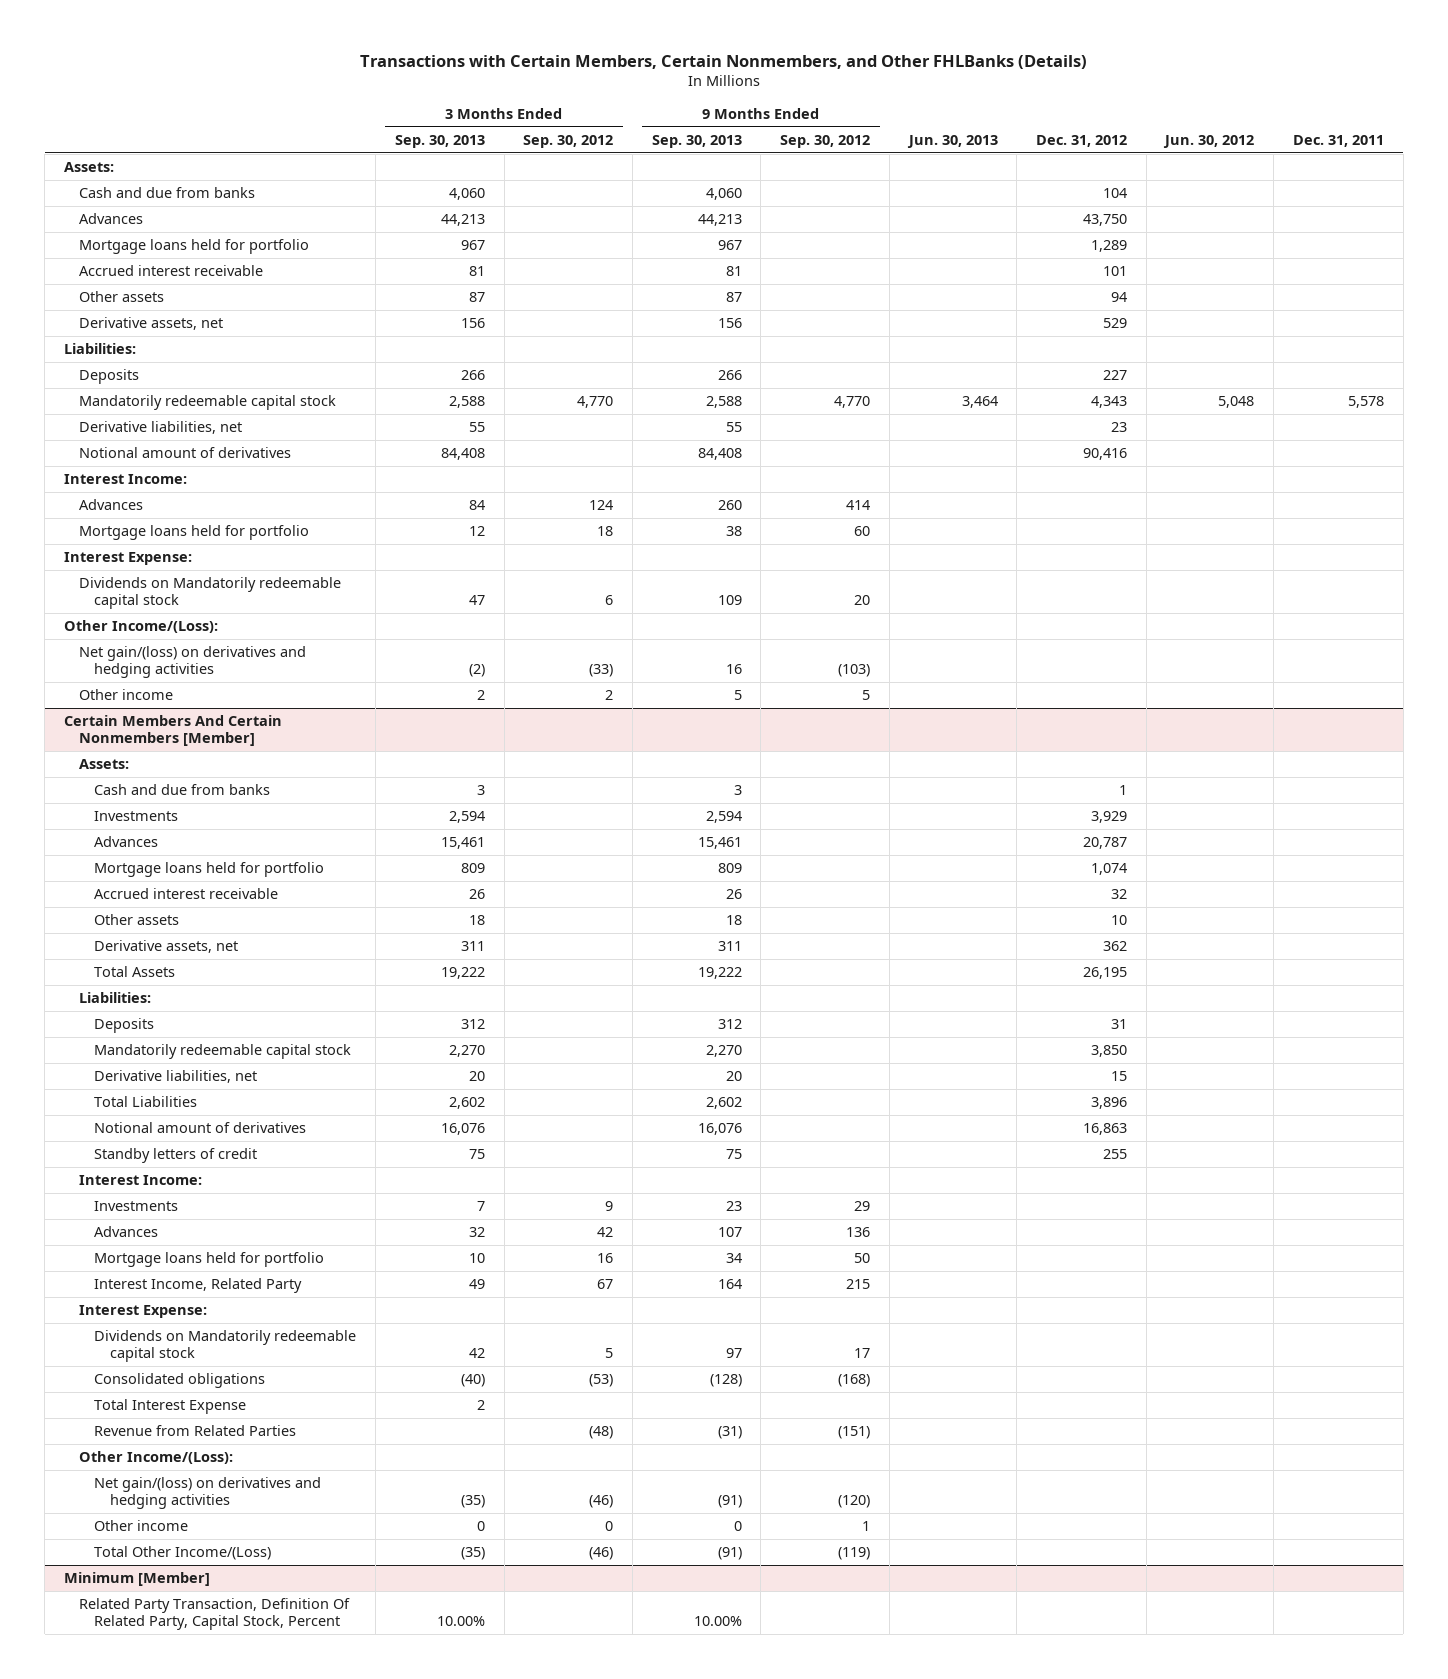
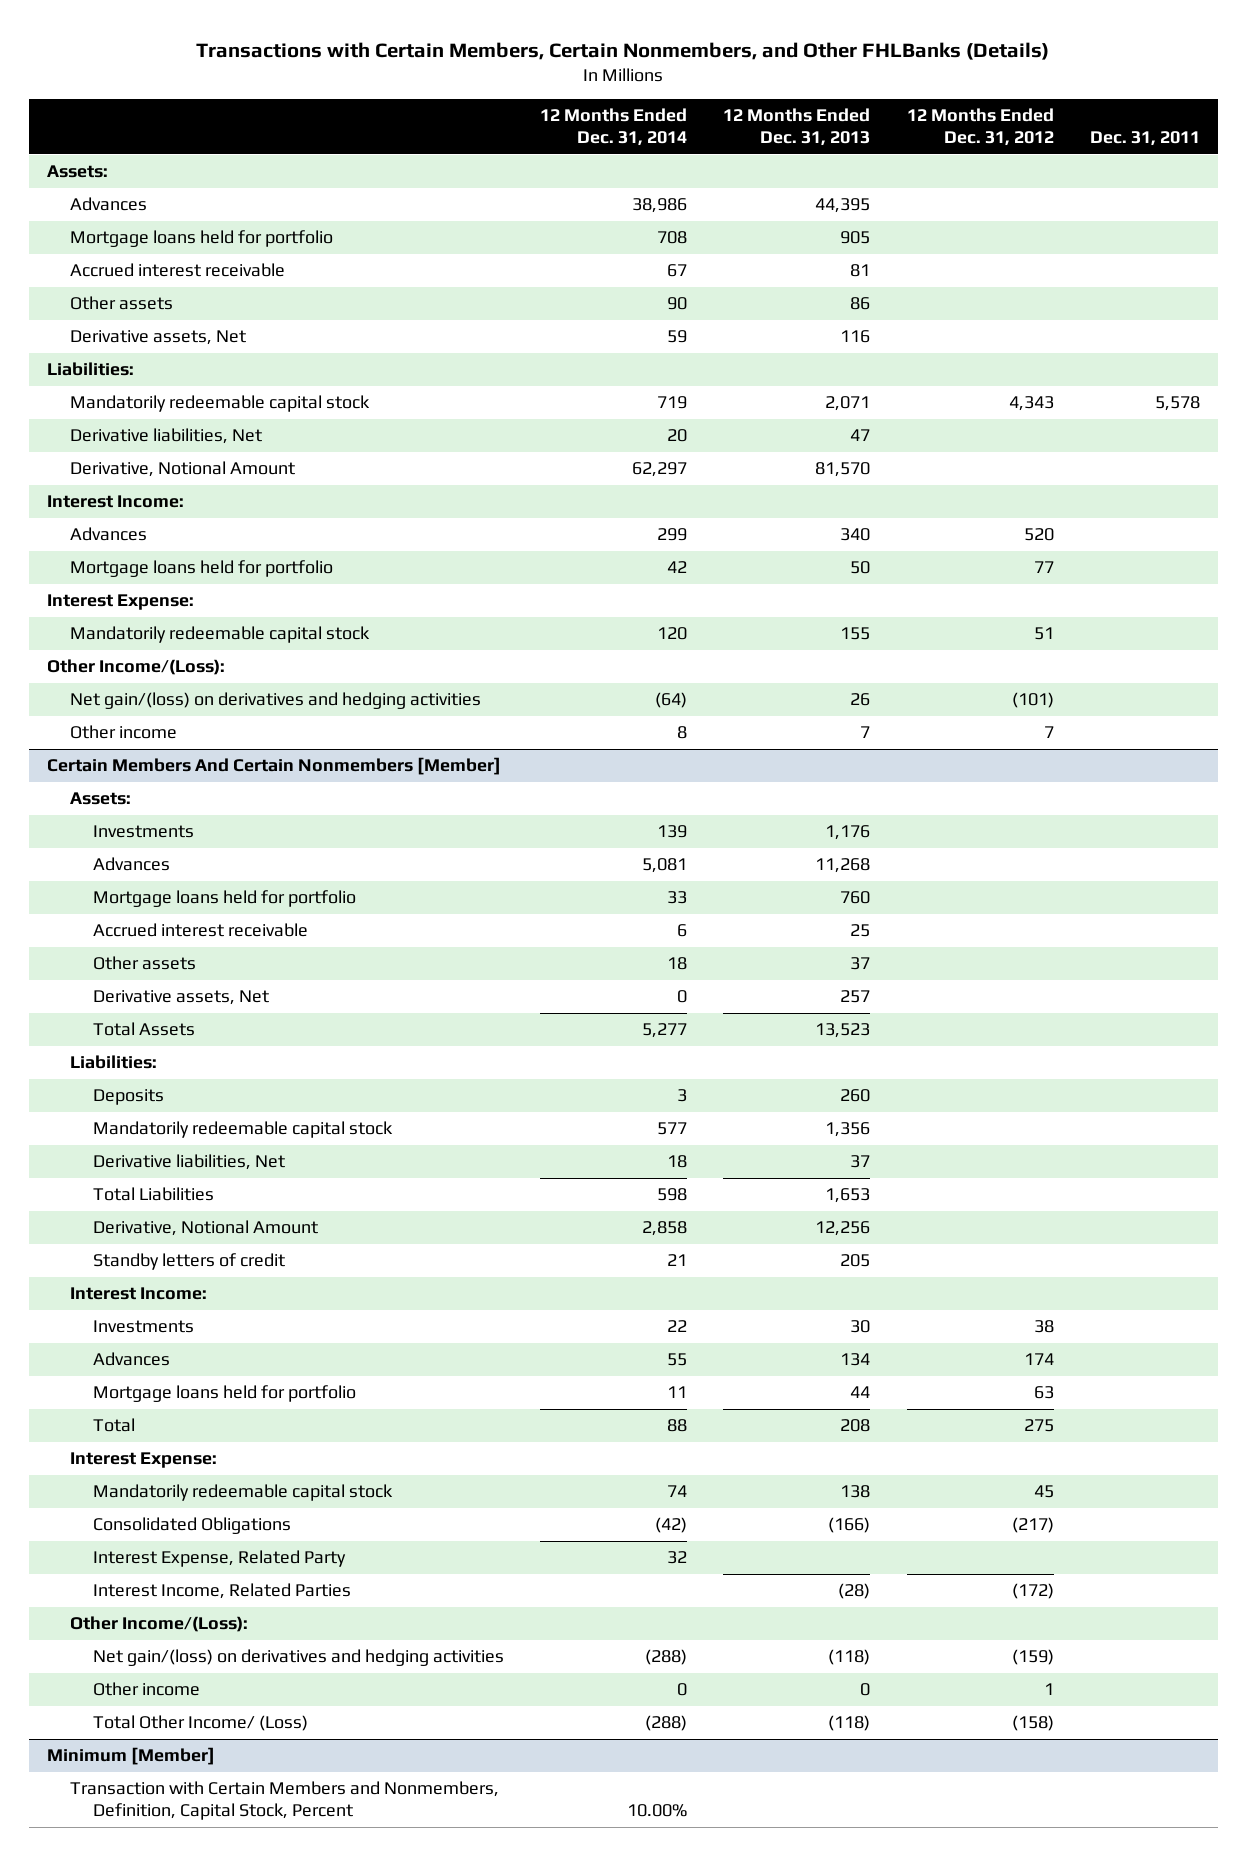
- | 3 Months Ended Sep. 30, 2013 | 3 Months Ended Sep. 30, 2012 | 9 Months Ended Sep. 30, 2013 | 9 Months Ended Sep. 30, 2012 | Jun. 30, 2013 | Dec. 31, 2012 | Jun. 30, 2012 | Dec. 31, 2011
+ | 12 Months Ended Dec. 31, 2014 | 12 Months Ended Dec. 31, 2013 | 12 Months Ended Dec. 31, 2012 | Dec. 31, 2011
- Cash and due from banks | 4,060 | | 4,060 | | | 104 | |
- Derivative assets, net | 156 | | 156 | | | 529 | |
+ Derivative assets, Net | 59 | 116 | |
- Deposits | 266 | | 266 | | | 227 | |
- Derivative liabilities, net | 55 | | 55 | | | 23 | |
- Notional amount of derivatives | 84,408 | | 84,408 | | | 90,416 | |
+ Derivative liabilities, Net | 20 | 47 | |
+ Derivative, Notional Amount | 62,297 | 81,570 | |
- Dividends on Mandatorily redeemable capital stock | 47 | 6 | 109 | 20 | | | |
+ Mandatorily redeemable capital stock | 120 | 155 | 51 |
@ Certain Members And Certain Nonmembers [Member]
- Cash and due from banks | 3 | | 3 | | | 1 | |
- Derivative assets, net | 311 | | 311 | | | 362 | |
+ Derivative assets, Net | 0 | 257 | |
- Derivative liabilities, net | 20 | | 20 | | | 15 | |
+ Derivative liabilities, Net | 18 | 37 | |
- Notional amount of derivatives | 16,076 | | 16,076 | | | 16,863 | |
+ Derivative, Notional Amount | 2,858 | 12,256 | |
- Interest Income, Related Party | 49 | 67 | 164 | 215 | | | |
+ Total | 88 | 208 | 275 |
- Dividends on Mandatorily redeemable capital stock | 42 | 5 | 97 | 17 | | | |
- Consolidated obligations | (40) | (53) | (128) | (168) | | | |
- Total Interest Expense | 2 | | | | | | |
- Revenue from Related Parties | | (48) | (31) | (151) | | | |
+ Mandatorily redeemable capital stock | 74 | 138 | 45 |
+ Consolidated Obligations | (42) | (166) | (217) |
+ Interest Expense, Related Party | 32 | | |
+ Interest Income, Related Parties | | (28) | (172) |
- Total Other Income/(Loss) | (35) | (46) | (91) | (119) | | | |
+ Total Other Income/ (Loss) | (288) | (118) | (158) |
@ Minimum [Member]
- Related Party Transaction, Definition Of Related Party, Capital Stock, Percent | 10.00% | | 10.00% | | | | |
+ Transaction with Certain Members and Nonmembers, Definition, Capital Stock, Percent | 10.00% | | |

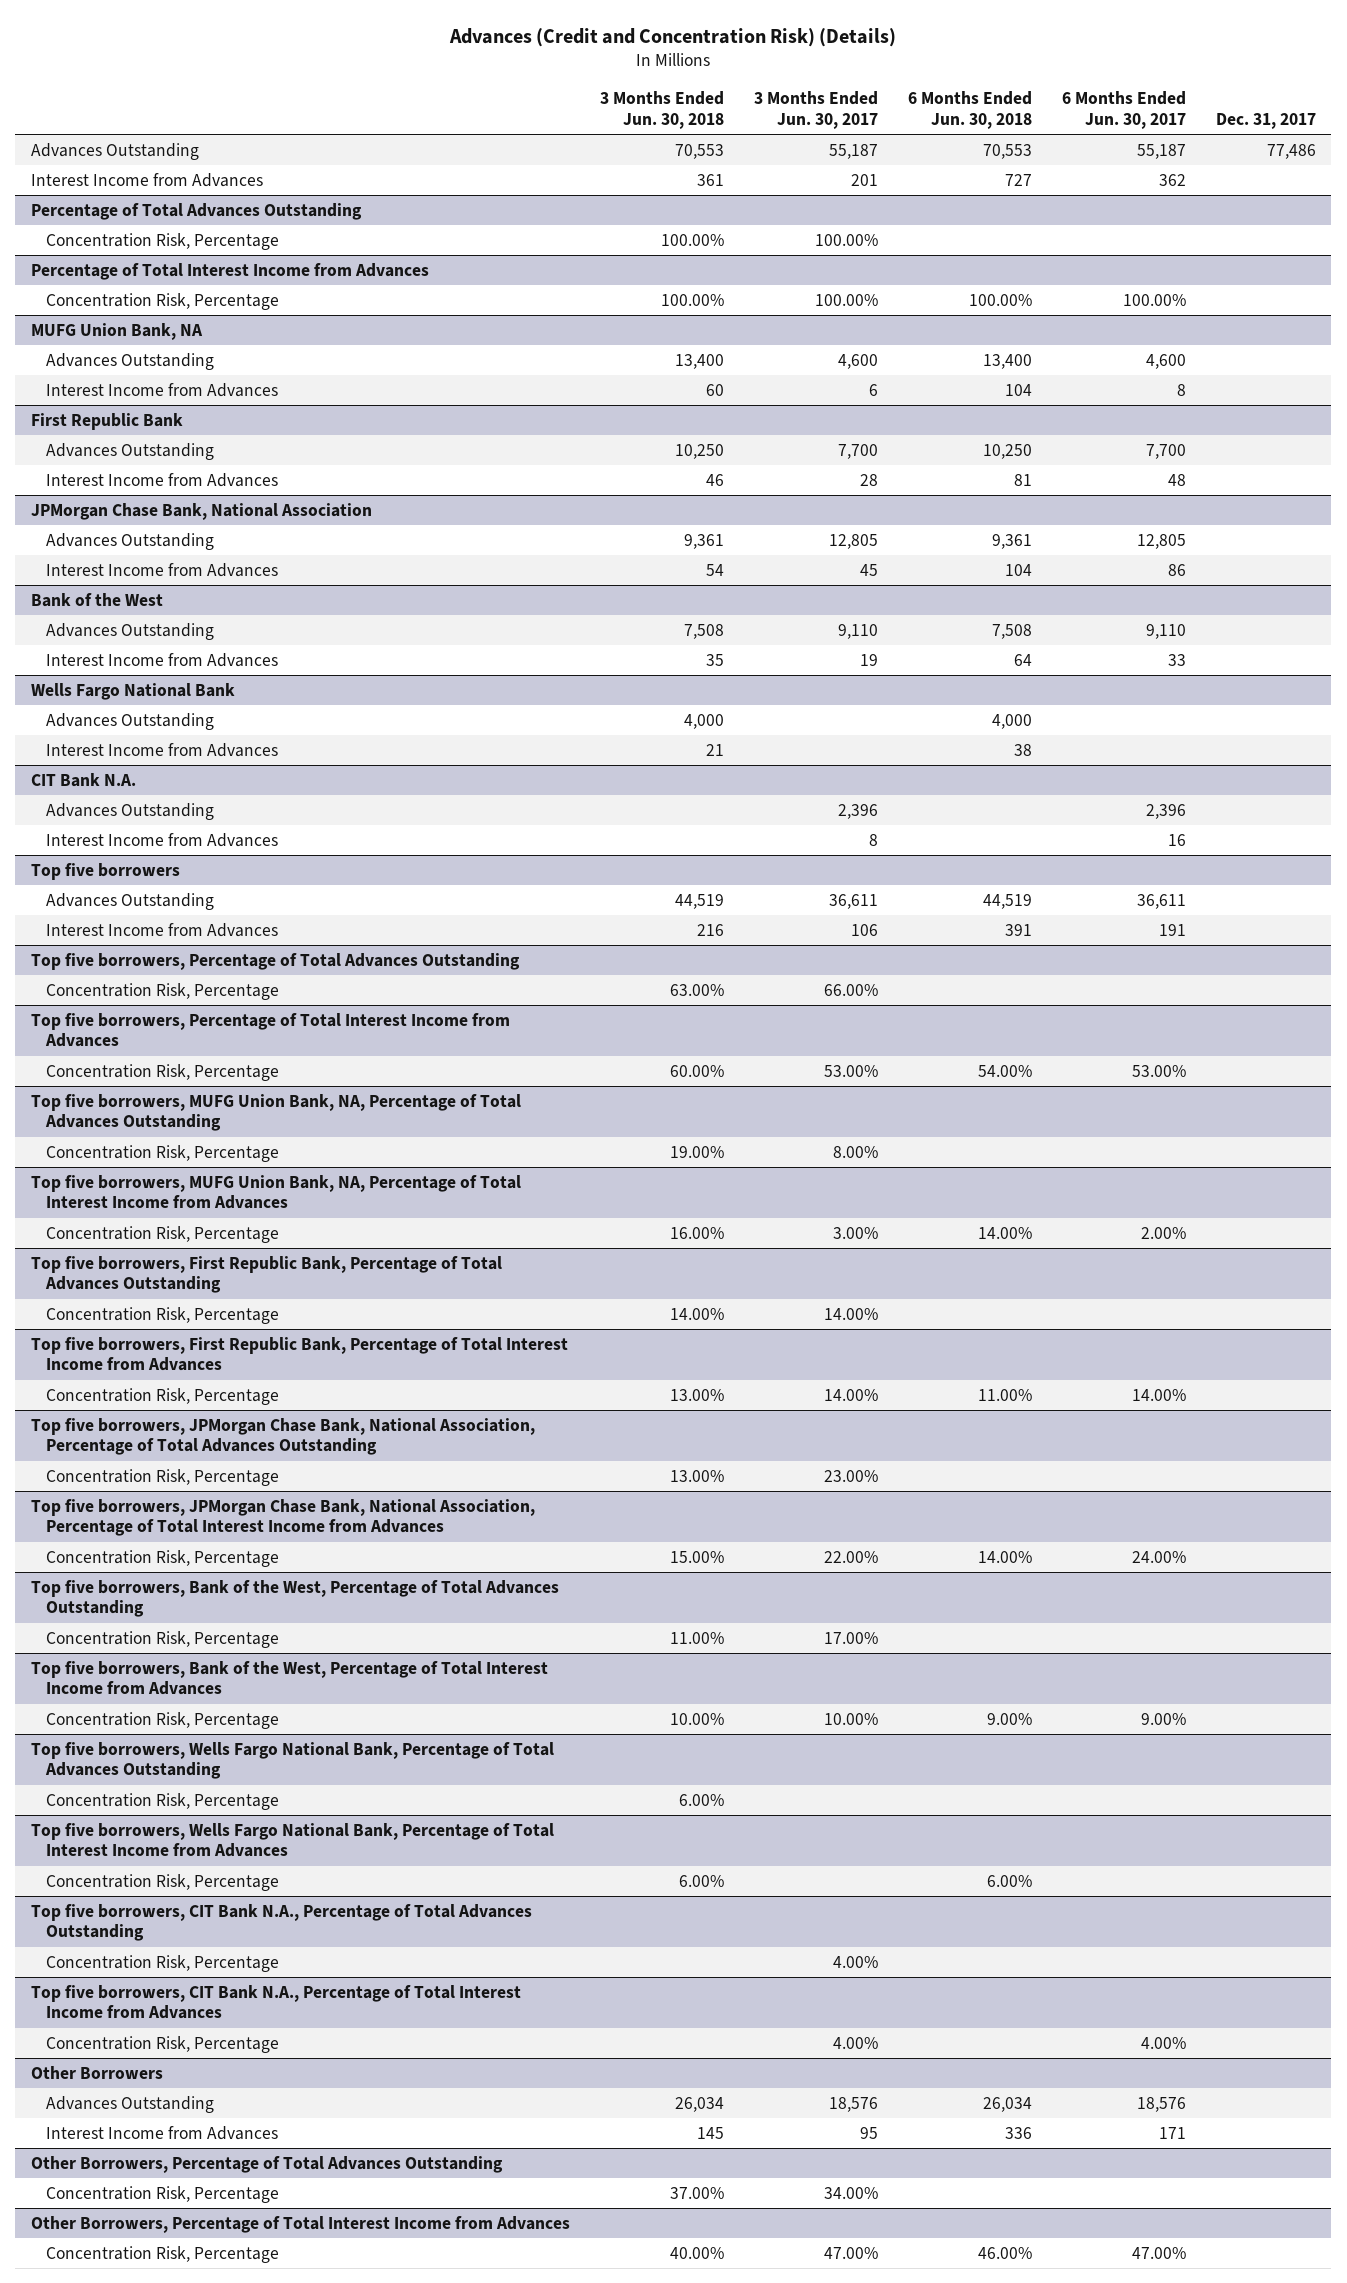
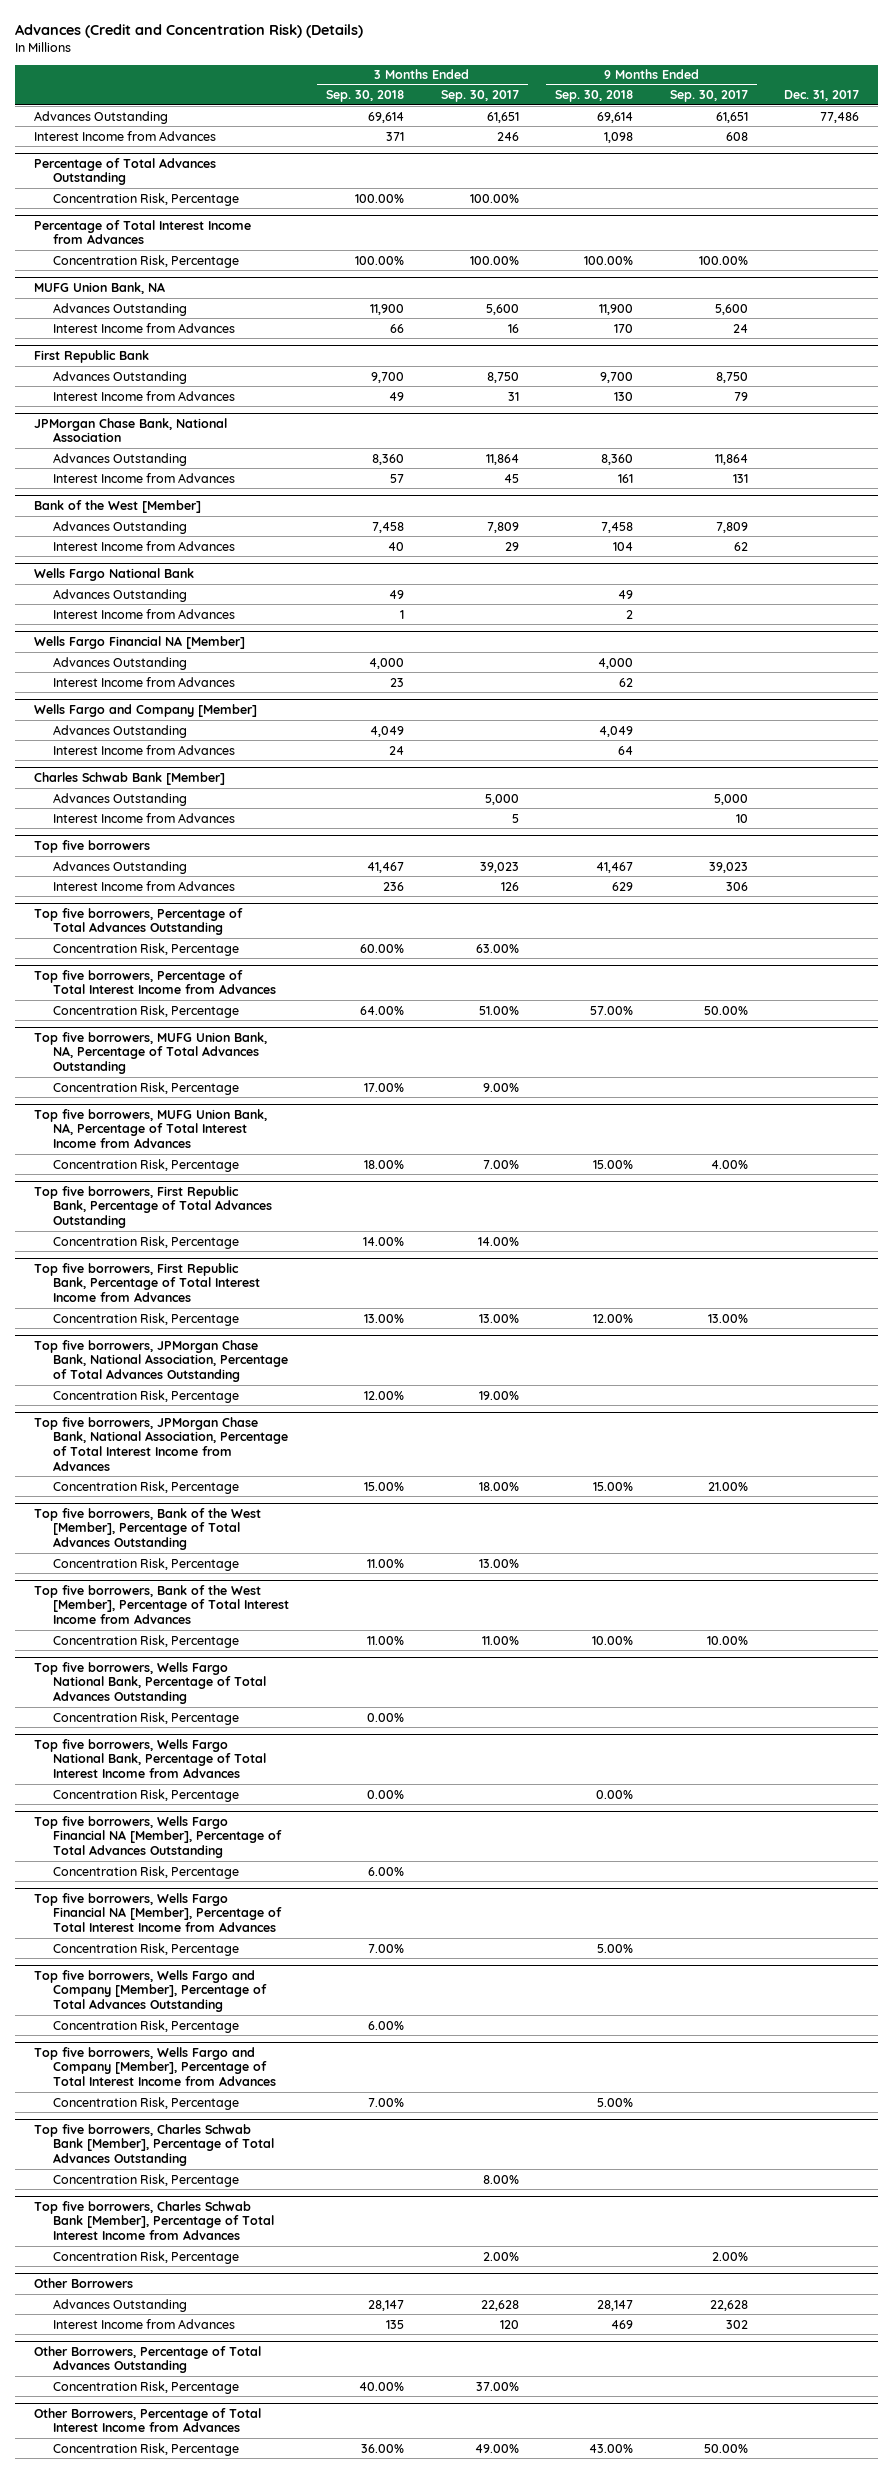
- | 3 Months Ended Jun. 30, 2018 | 3 Months Ended Jun. 30, 2017 | 6 Months Ended Jun. 30, 2018 | 6 Months Ended Jun. 30, 2017 | Dec. 31, 2017
+ | 3 Months Ended Sep. 30, 2018 | 3 Months Ended Sep. 30, 2017 | 9 Months Ended Sep. 30, 2018 | 9 Months Ended Sep. 30, 2017 | Dec. 31, 2017
- Bank of the West
+ Bank of the West [Member]
- CIT Bank N.A.
- Advances Outstanding | | 2,396 | | 2,396 |
- Interest Income from Advances | | 8 | | 16 |
+ Wells Fargo Financial NA [Member]
+ Advances Outstanding | 4,000 | | 4,000 | |
+ Interest Income from Advances | 23 | | 62 | |
+ Wells Fargo and Company [Member]
+ Advances Outstanding | 4,049 | | 4,049 | |
+ Interest Income from Advances | 24 | | 64 | |
+ Charles Schwab Bank [Member]
+ Advances Outstanding | | 5,000 | | 5,000 |
+ Interest Income from Advances | | 5 | | 10 |
- Top five borrowers, Bank of the West, Percentage of Total Advances Outstanding
+ Top five borrowers, Bank of the West [Member], Percentage of Total Advances Outstanding
- Top five borrowers, Bank of the West, Percentage of Total Interest Income from Advances
+ Top five borrowers, Bank of the West [Member], Percentage of Total Interest Income from Advances
- Top five borrowers, CIT Bank N.A., Percentage of Total Advances Outstanding
+ Top five borrowers, Wells Fargo Financial NA [Member], Percentage of Total Advances Outstanding
+ Concentration Risk, Percentage | 6.00% | | | |
+ Top five borrowers, Wells Fargo Financial NA [Member], Percentage of Total Interest Income from Advances
+ Concentration Risk, Percentage | 7.00% | | 5.00% | |
+ Top five borrowers, Wells Fargo and Company [Member], Percentage of Total Advances Outstanding
+ Concentration Risk, Percentage | 6.00% | | | |
+ Top five borrowers, Wells Fargo and Company [Member], Percentage of Total Interest Income from Advances
+ Concentration Risk, Percentage | 7.00% | | 5.00% | |
+ Top five borrowers, Charles Schwab Bank [Member], Percentage of Total Advances Outstanding
- Top five borrowers, CIT Bank N.A., Percentage of Total Interest Income from Advances
+ Top five borrowers, Charles Schwab Bank [Member], Percentage of Total Interest Income from Advances

